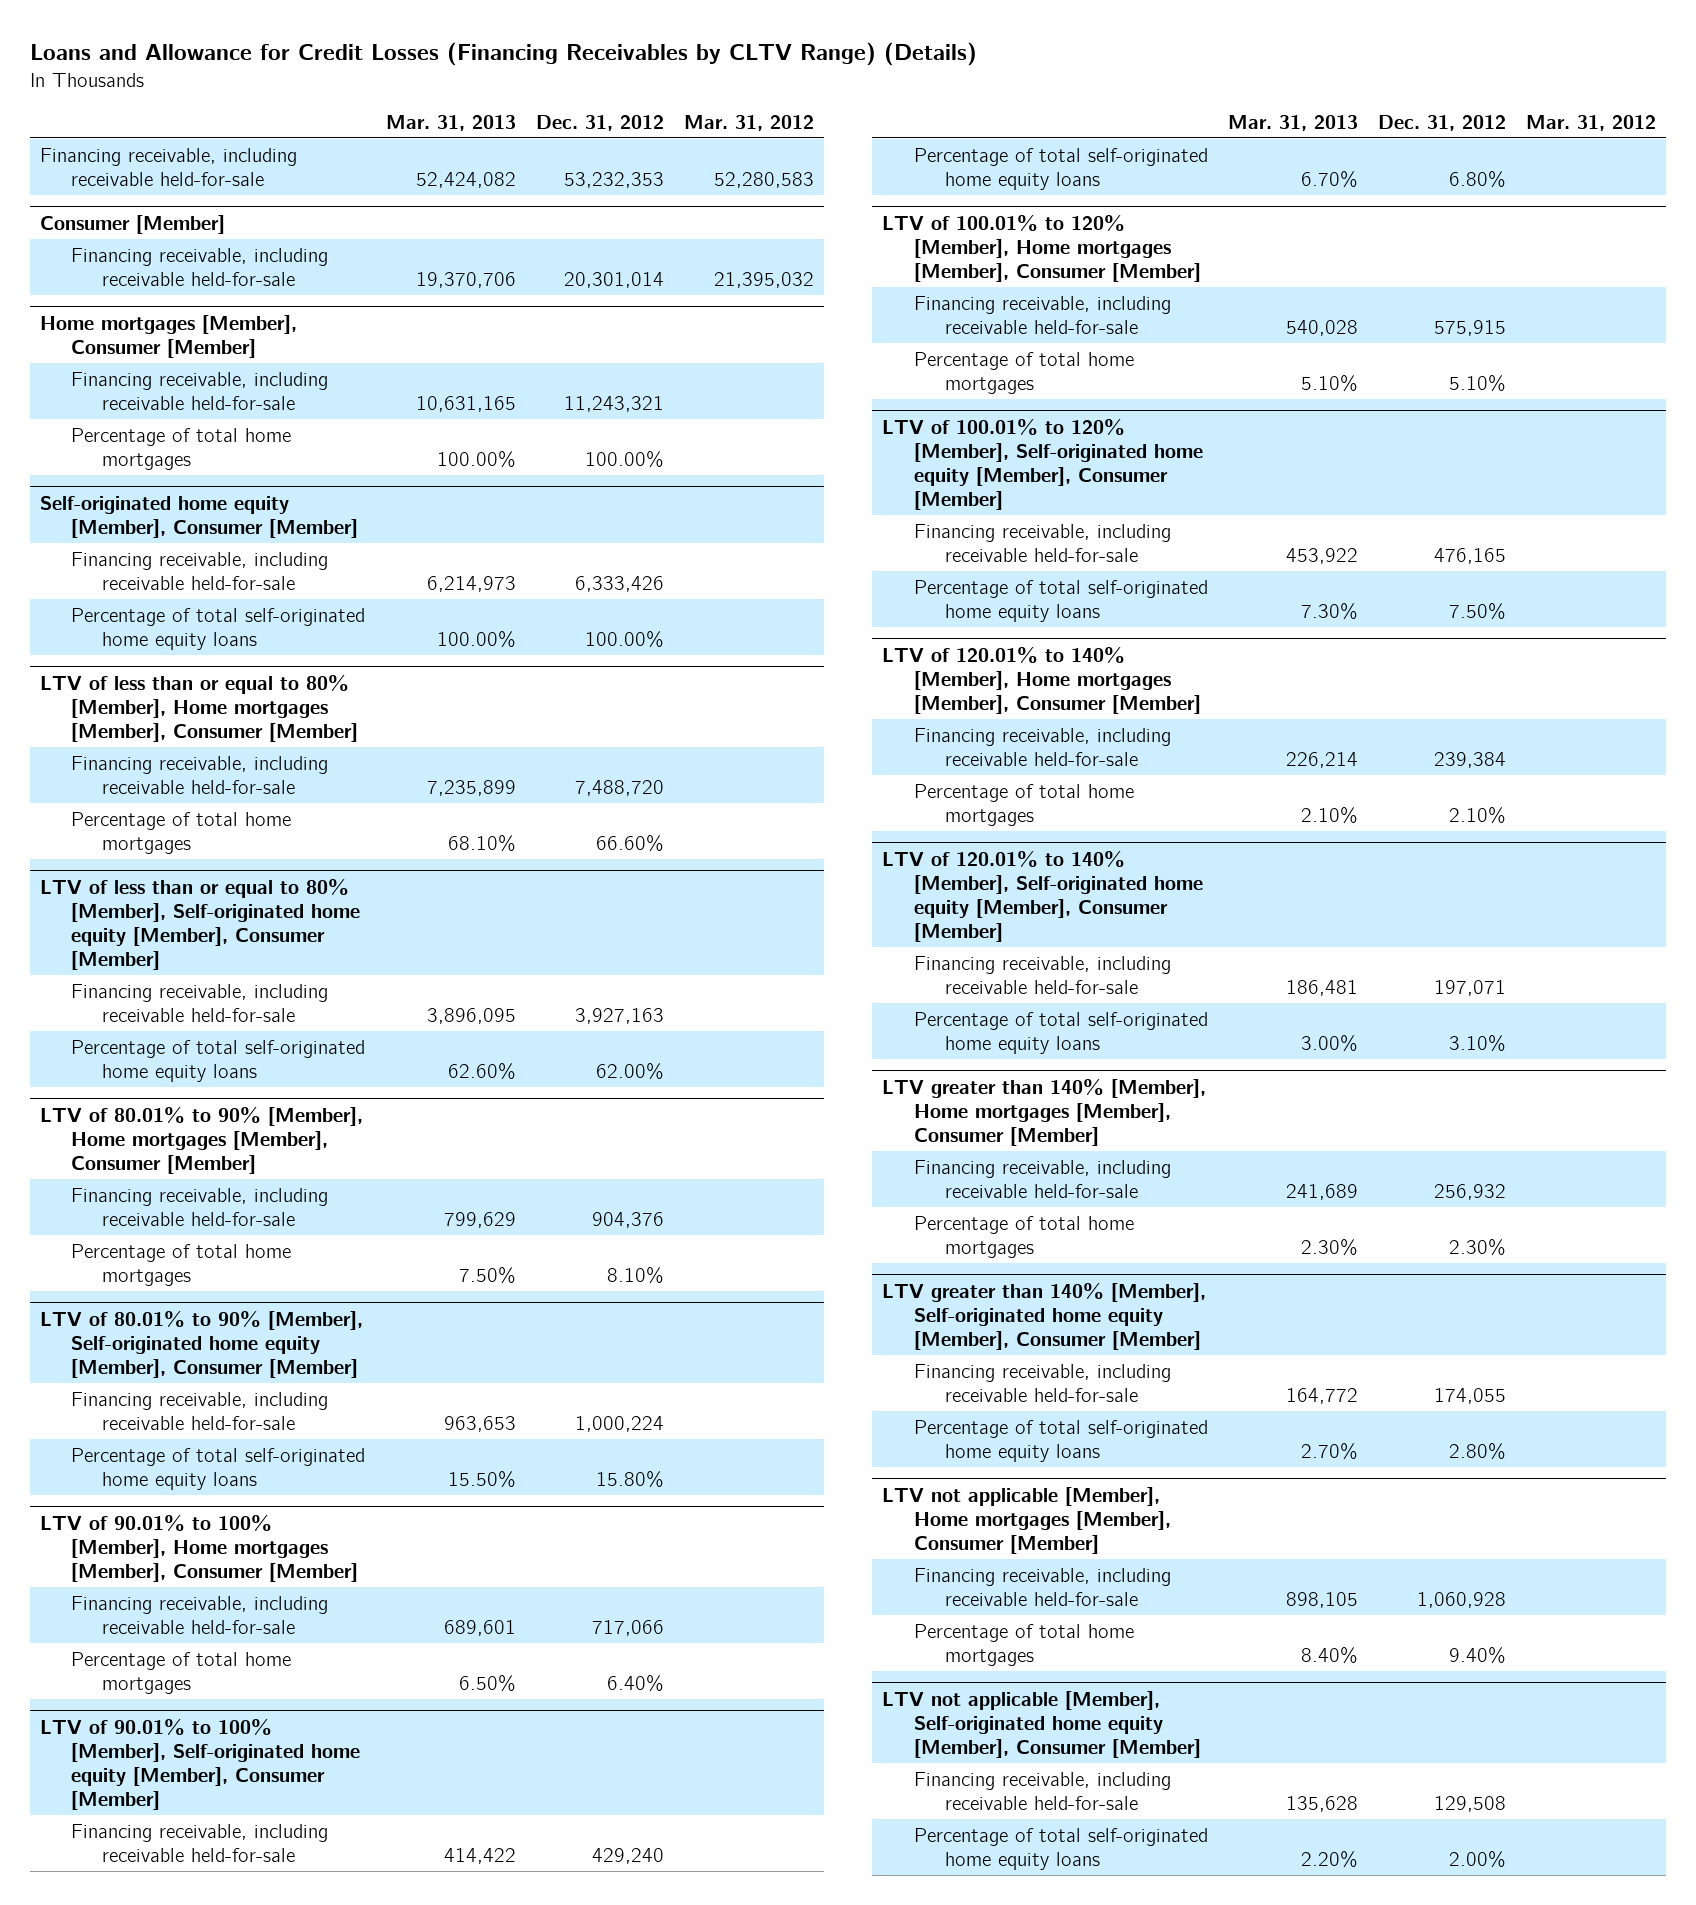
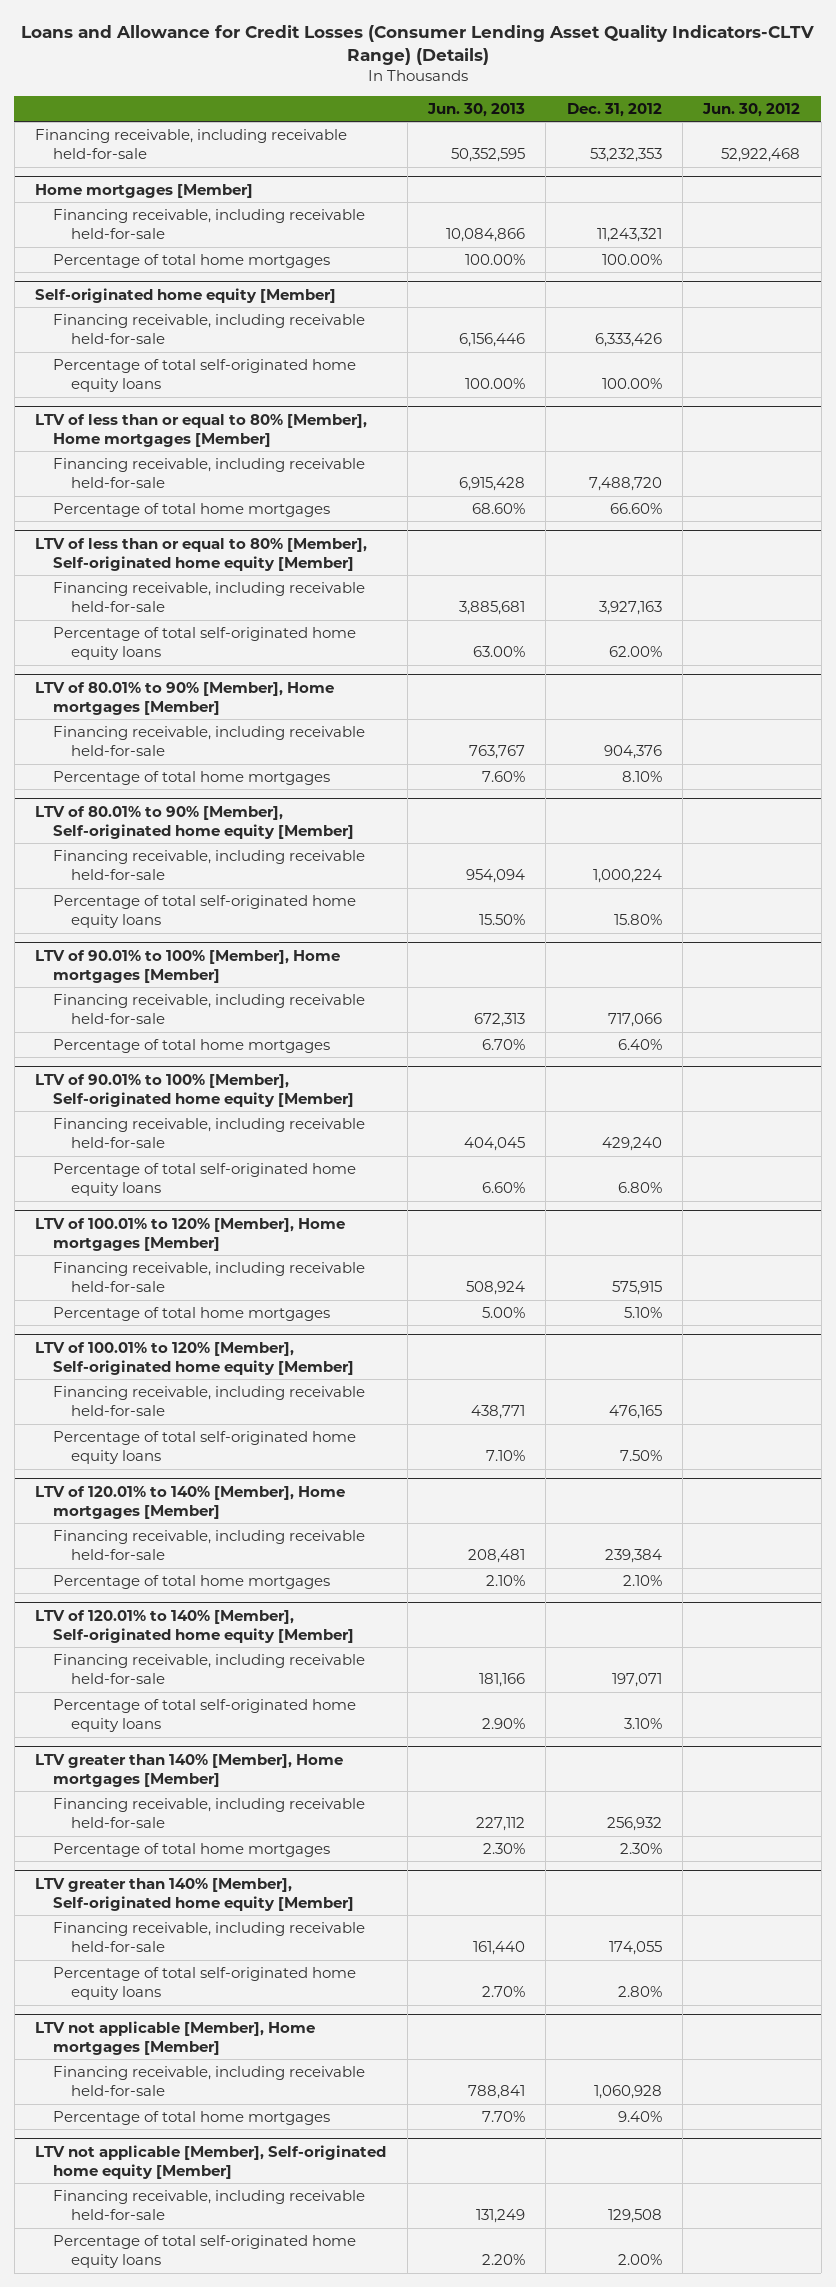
- Loans and Allowance for Credit Losses (Financing Receivables by CLTV Range) (Details)
+ Loans and Allowance for Credit Losses (Consumer Lending Asset Quality Indicators-CLTV Range) (Details)
- | Mar. 31, 2013 | Dec. 31, 2012 | Mar. 31, 2012
+ | Jun. 30, 2013 | Dec. 31, 2012 | Jun. 30, 2012
- Consumer [Member]
- Financing receivable, including receivable held-for-sale | 19,370,706 | 20,301,014 | 21,395,032
- Home mortgages [Member], Consumer [Member]
+ Home mortgages [Member]
- Self-originated home equity [Member], Consumer [Member]
+ Self-originated home equity [Member]
- LTV of less than or equal to 80% [Member], Home mortgages [Member], Consumer [Member]
+ LTV of less than or equal to 80% [Member], Home mortgages [Member]
- LTV of less than or equal to 80% [Member], Self-originated home equity [Member], Consumer [Member]
+ LTV of less than or equal to 80% [Member], Self-originated home equity [Member]
- LTV of 80.01% to 90% [Member], Home mortgages [Member], Consumer [Member]
+ LTV of 80.01% to 90% [Member], Home mortgages [Member]
- LTV of 80.01% to 90% [Member], Self-originated home equity [Member], Consumer [Member]
+ LTV of 80.01% to 90% [Member], Self-originated home equity [Member]
- LTV of 90.01% to 100% [Member], Home mortgages [Member], Consumer [Member]
+ LTV of 90.01% to 100% [Member], Home mortgages [Member]
- LTV of 90.01% to 100% [Member], Self-originated home equity [Member], Consumer [Member]
+ LTV of 90.01% to 100% [Member], Self-originated home equity [Member]
- LTV of 100.01% to 120% [Member], Home mortgages [Member], Consumer [Member]
+ LTV of 100.01% to 120% [Member], Home mortgages [Member]
- LTV of 100.01% to 120% [Member], Self-originated home equity [Member], Consumer [Member]
+ LTV of 100.01% to 120% [Member], Self-originated home equity [Member]
- LTV of 120.01% to 140% [Member], Home mortgages [Member], Consumer [Member]
+ LTV of 120.01% to 140% [Member], Home mortgages [Member]
- LTV of 120.01% to 140% [Member], Self-originated home equity [Member], Consumer [Member]
+ LTV of 120.01% to 140% [Member], Self-originated home equity [Member]
- LTV greater than 140% [Member], Home mortgages [Member], Consumer [Member]
+ LTV greater than 140% [Member], Home mortgages [Member]
- LTV greater than 140% [Member], Self-originated home equity [Member], Consumer [Member]
+ LTV greater than 140% [Member], Self-originated home equity [Member]
- LTV not applicable [Member], Home mortgages [Member], Consumer [Member]
+ LTV not applicable [Member], Home mortgages [Member]
- LTV not applicable [Member], Self-originated home equity [Member], Consumer [Member]
+ LTV not applicable [Member], Self-originated home equity [Member]

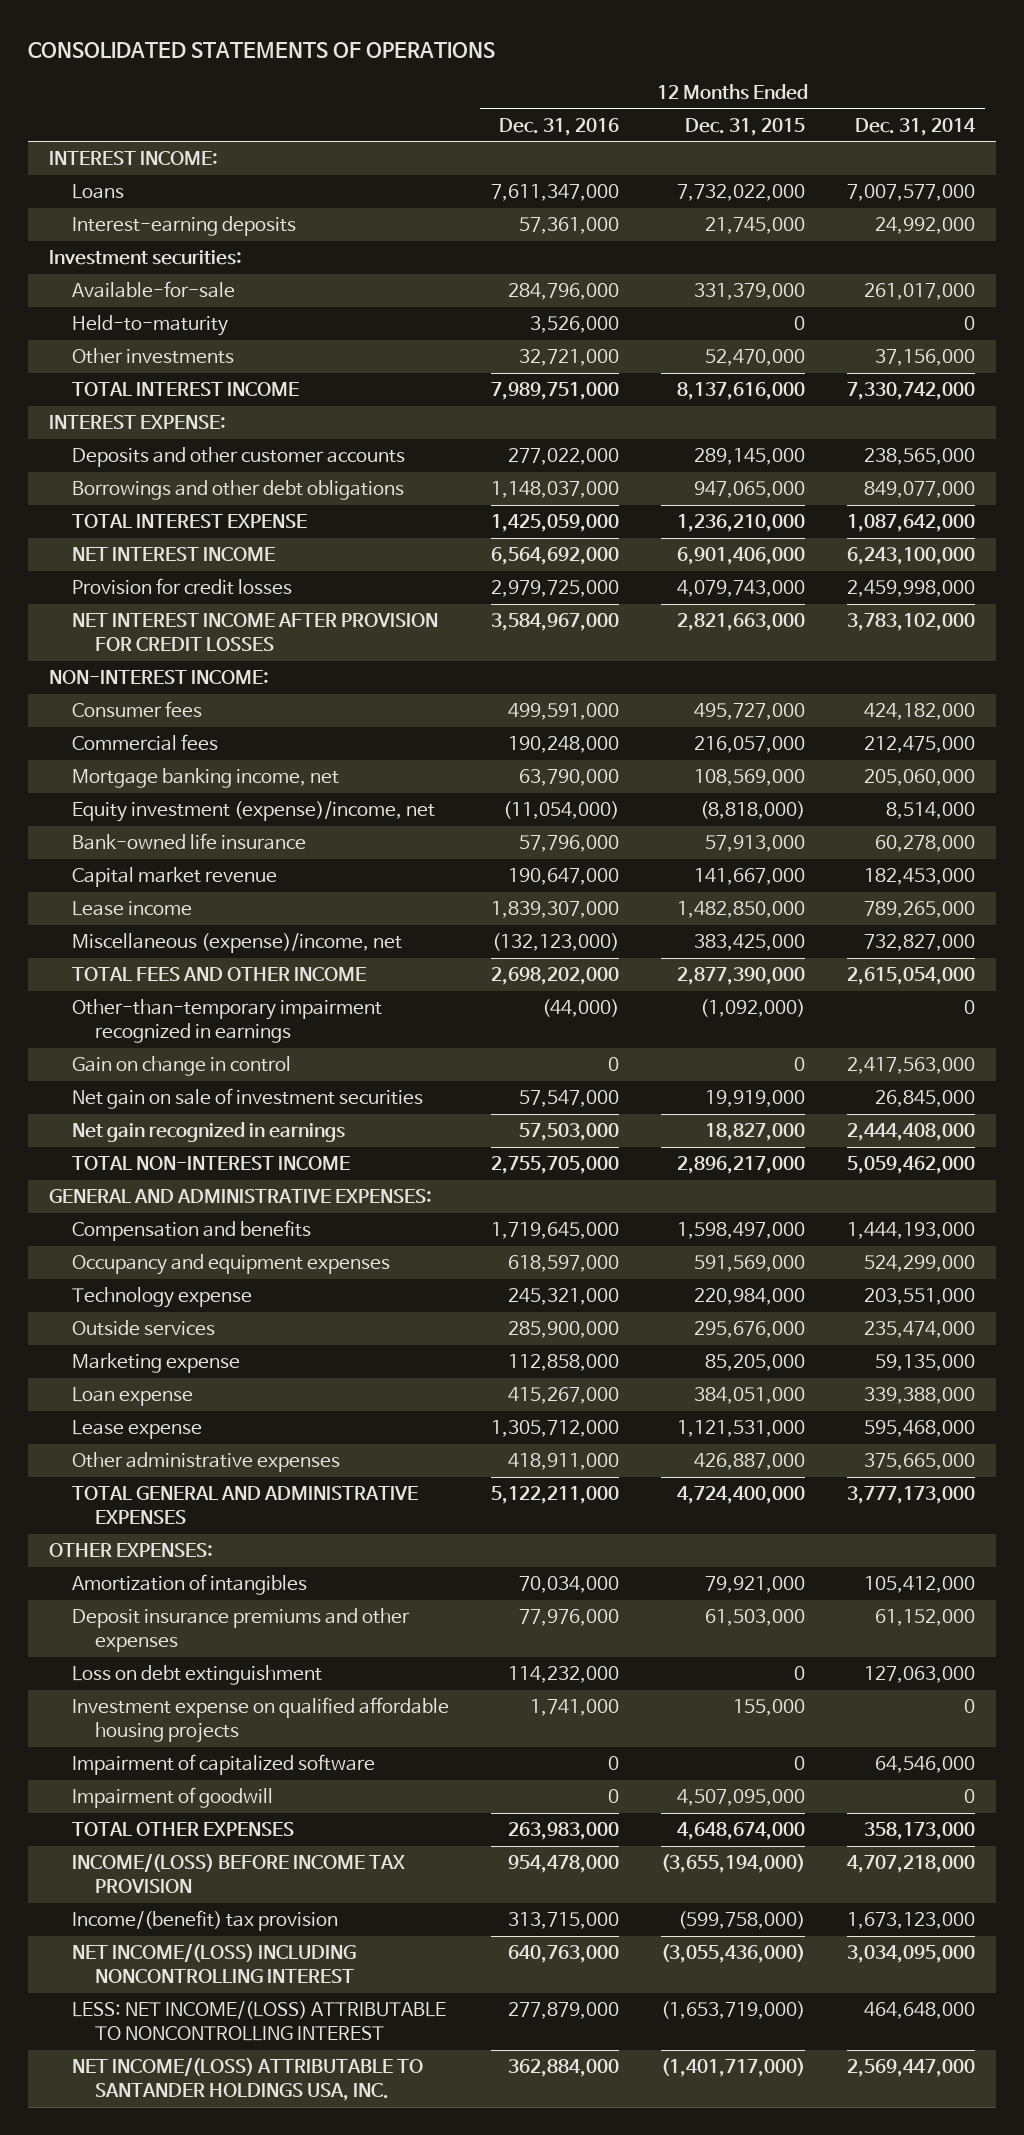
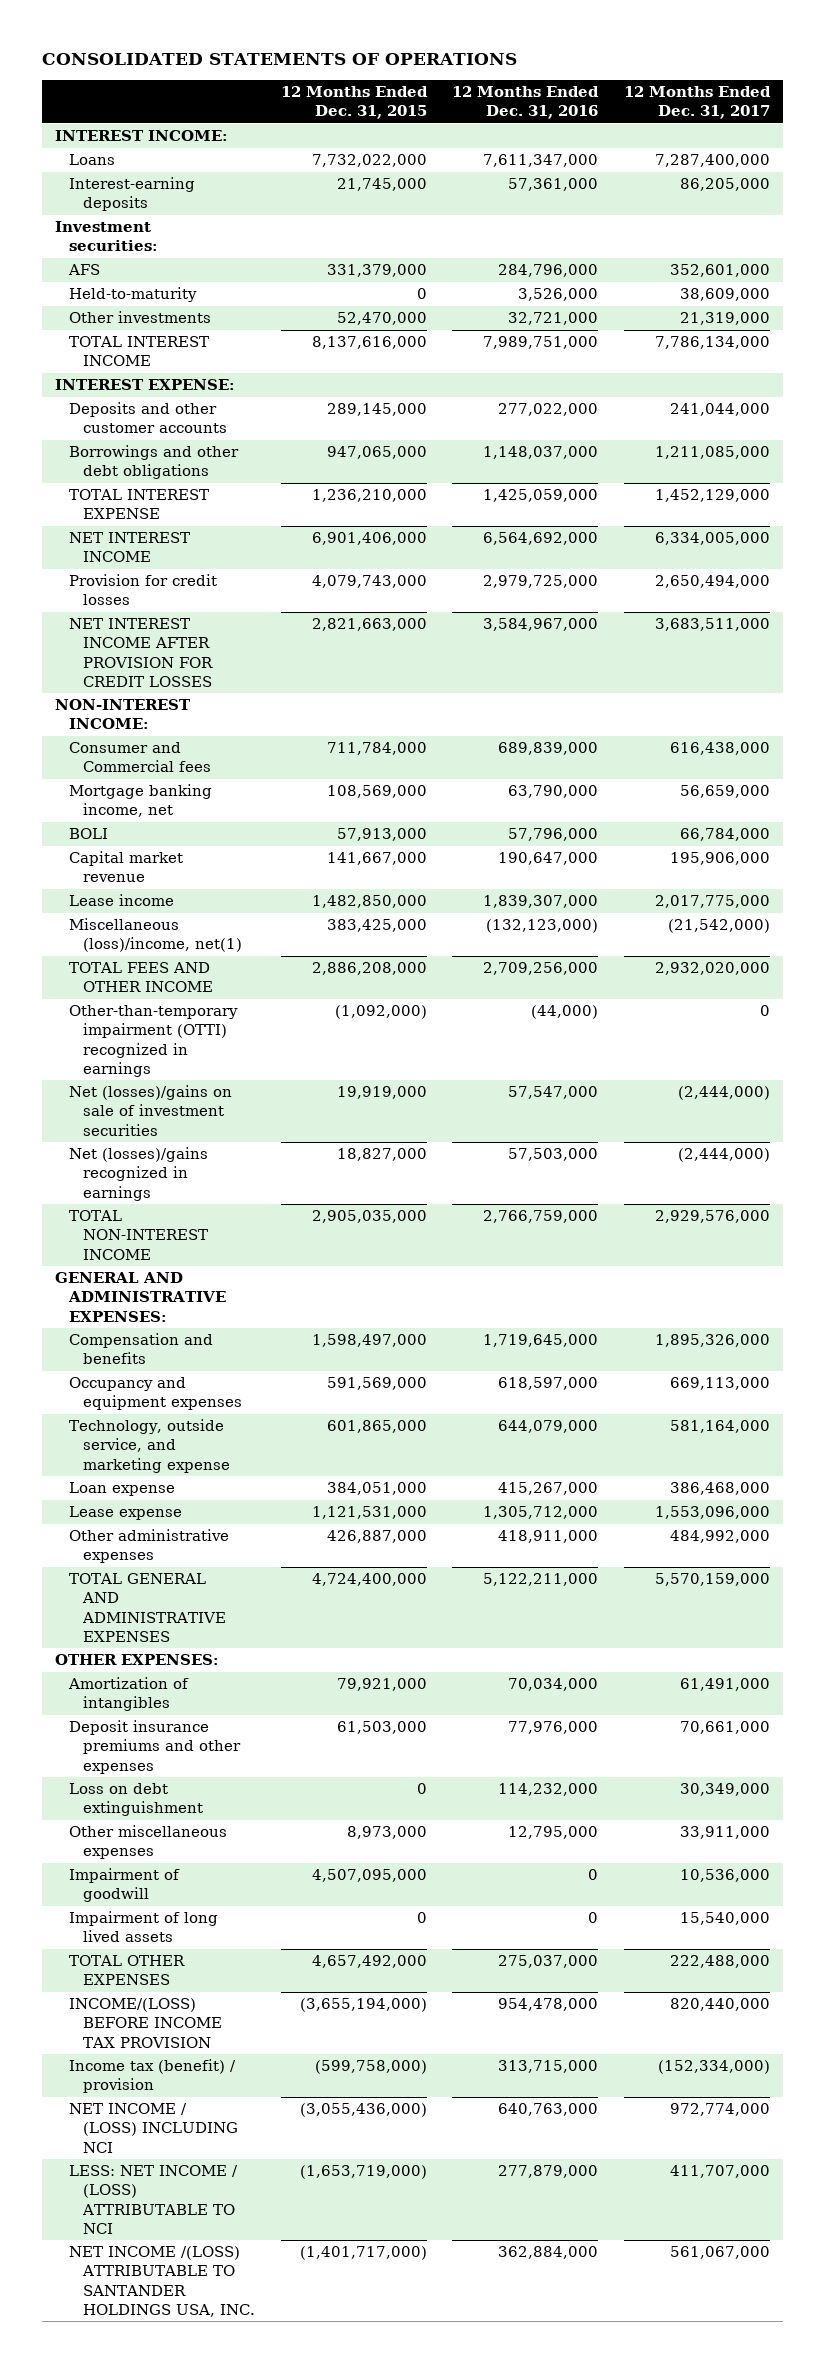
- | 12 Months Ended Dec. 31, 2016 | 12 Months Ended Dec. 31, 2015 | 12 Months Ended Dec. 31, 2014
+ | 12 Months Ended Dec. 31, 2015 | 12 Months Ended Dec. 31, 2016 | 12 Months Ended Dec. 31, 2017
- Available-for-sale | 284,796,000 | 331,379,000 | 261,017,000
+ AFS | 331,379,000 | 284,796,000 | 352,601,000
- Consumer fees | 499,591,000 | 495,727,000 | 424,182,000
- Commercial fees | 190,248,000 | 216,057,000 | 212,475,000
+ Consumer and Commercial fees | 711,784,000 | 689,839,000 | 616,438,000
- Equity investment (expense)/income, net | (11,054,000) | (8,818,000) | 8,514,000
- Bank-owned life insurance | 57,796,000 | 57,913,000 | 60,278,000
+ BOLI | 57,913,000 | 57,796,000 | 66,784,000
- Miscellaneous (expense)/income, net | (132,123,000) | 383,425,000 | 732,827,000
- TOTAL FEES AND OTHER INCOME | 2,698,202,000 | 2,877,390,000 | 2,615,054,000
- Other-than-temporary impairment recognized in earnings | (44,000) | (1,092,000) | 0
- Gain on change in control | 0 | 0 | 2,417,563,000
- Net gain on sale of investment securities | 57,547,000 | 19,919,000 | 26,845,000
- Net gain recognized in earnings | 57,503,000 | 18,827,000 | 2,444,408,000
- TOTAL NON-INTEREST INCOME | 2,755,705,000 | 2,896,217,000 | 5,059,462,000
+ Miscellaneous (loss)/income, net(1) | 383,425,000 | (132,123,000) | (21,542,000)
+ TOTAL FEES AND OTHER INCOME | 2,886,208,000 | 2,709,256,000 | 2,932,020,000
+ Other-than-temporary impairment (OTTI) recognized in earnings | (1,092,000) | (44,000) | 0
+ Net (losses)/gains on sale of investment securities | 19,919,000 | 57,547,000 | (2,444,000)
+ Net (losses)/gains recognized in earnings | 18,827,000 | 57,503,000 | (2,444,000)
+ TOTAL NON-INTEREST INCOME | 2,905,035,000 | 2,766,759,000 | 2,929,576,000
- Technology expense | 245,321,000 | 220,984,000 | 203,551,000
- Outside services | 285,900,000 | 295,676,000 | 235,474,000
- Marketing expense | 112,858,000 | 85,205,000 | 59,135,000
+ Technology, outside service, and marketing expense | 601,865,000 | 644,079,000 | 581,164,000
- Investment expense on qualified affordable housing projects | 1,741,000 | 155,000 | 0
- Impairment of capitalized software | 0 | 0 | 64,546,000
+ Other miscellaneous expenses | 8,973,000 | 12,795,000 | 33,911,000
- TOTAL OTHER EXPENSES | 263,983,000 | 4,648,674,000 | 358,173,000
+ Impairment of long lived assets | 0 | 0 | 15,540,000
+ TOTAL OTHER EXPENSES | 4,657,492,000 | 275,037,000 | 222,488,000
- Income/(benefit) tax provision | 313,715,000 | (599,758,000) | 1,673,123,000
- NET INCOME/(LOSS) INCLUDING NONCONTROLLING INTEREST | 640,763,000 | (3,055,436,000) | 3,034,095,000
- LESS: NET INCOME/(LOSS) ATTRIBUTABLE TO NONCONTROLLING INTEREST | 277,879,000 | (1,653,719,000) | 464,648,000
- NET INCOME/(LOSS) ATTRIBUTABLE TO SANTANDER HOLDINGS USA, INC. | 362,884,000 | (1,401,717,000) | 2,569,447,000
+ Income tax (benefit) / provision | (599,758,000) | 313,715,000 | (152,334,000)
+ NET INCOME / (LOSS) INCLUDING NCI | (3,055,436,000) | 640,763,000 | 972,774,000
+ LESS: NET INCOME / (LOSS) ATTRIBUTABLE TO NCI | (1,653,719,000) | 277,879,000 | 411,707,000
+ NET INCOME /(LOSS) ATTRIBUTABLE TO SANTANDER HOLDINGS USA, INC. | (1,401,717,000) | 362,884,000 | 561,067,000

